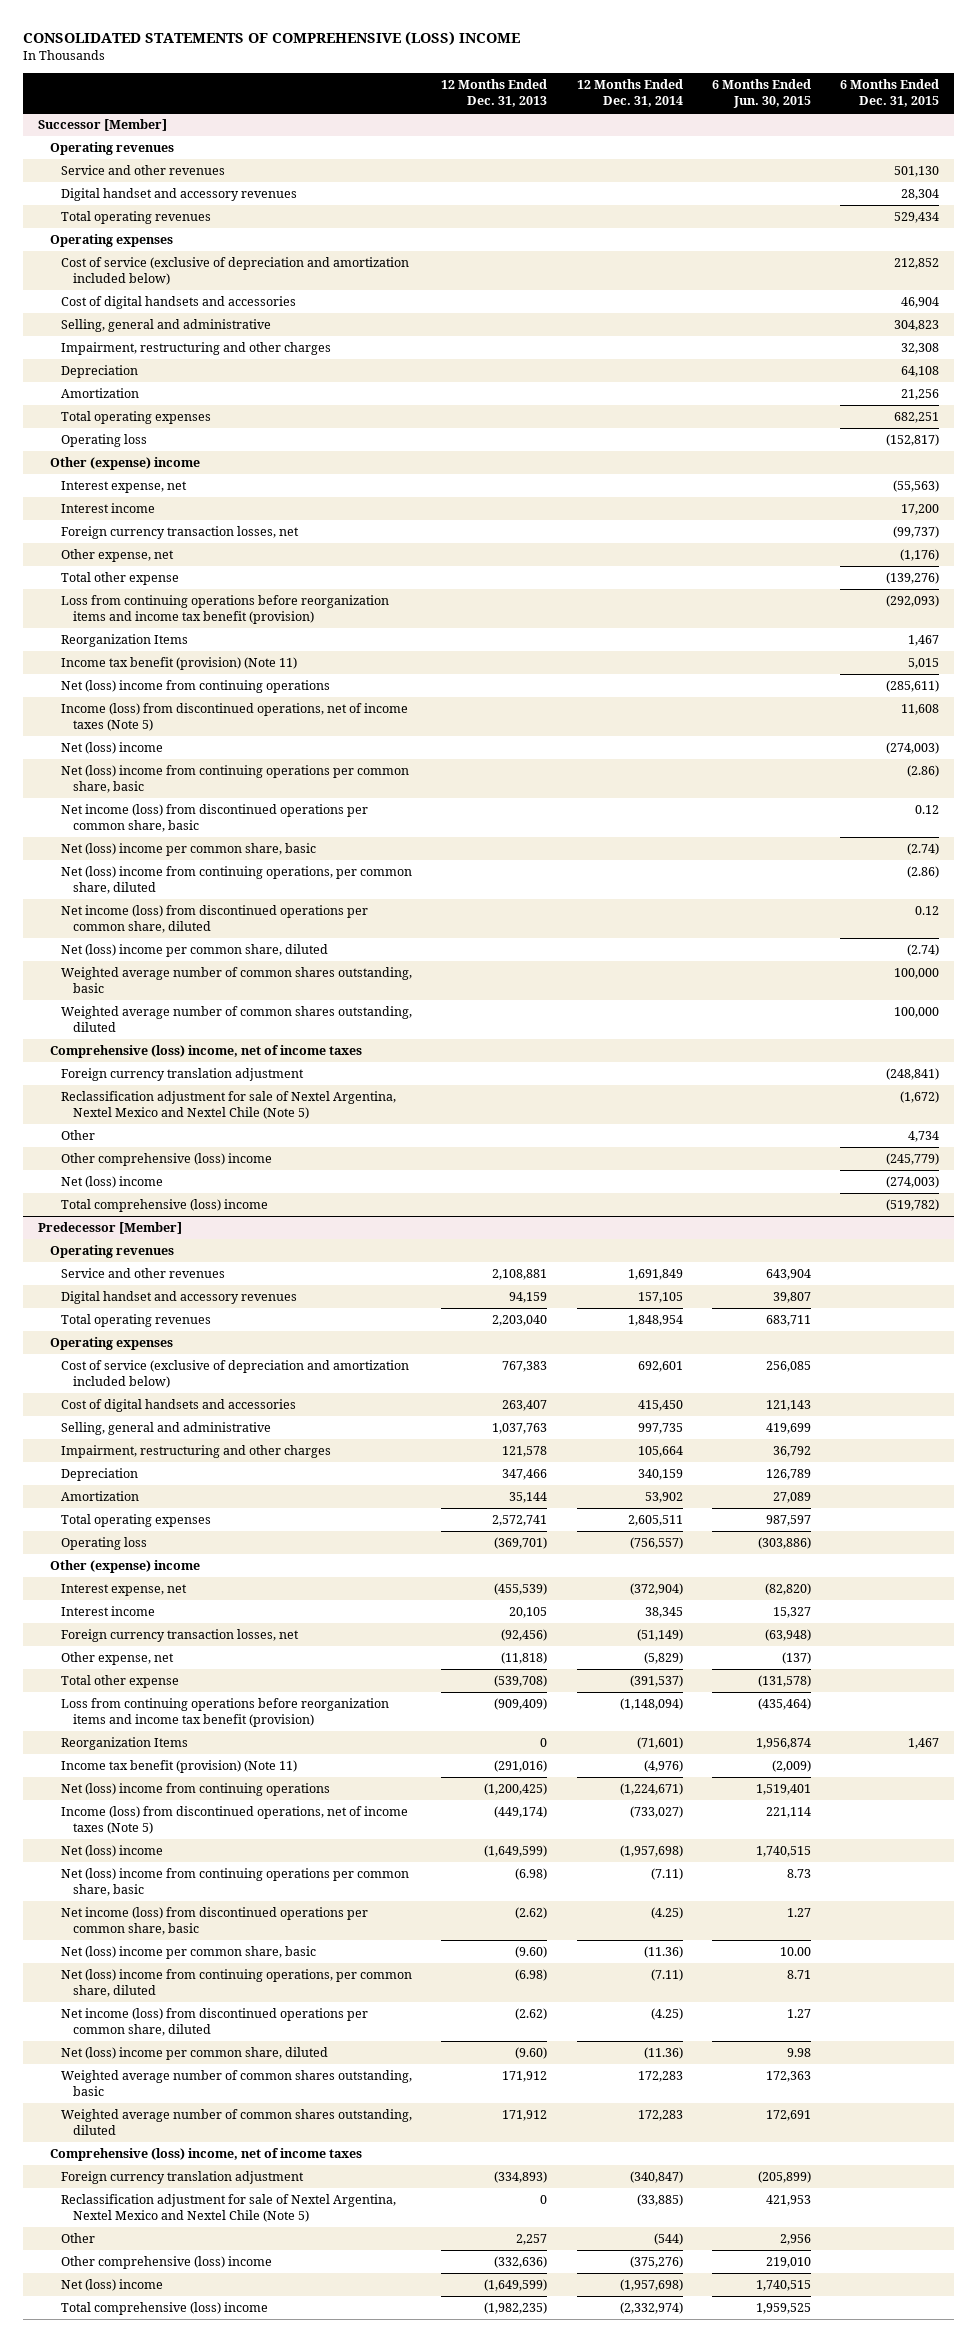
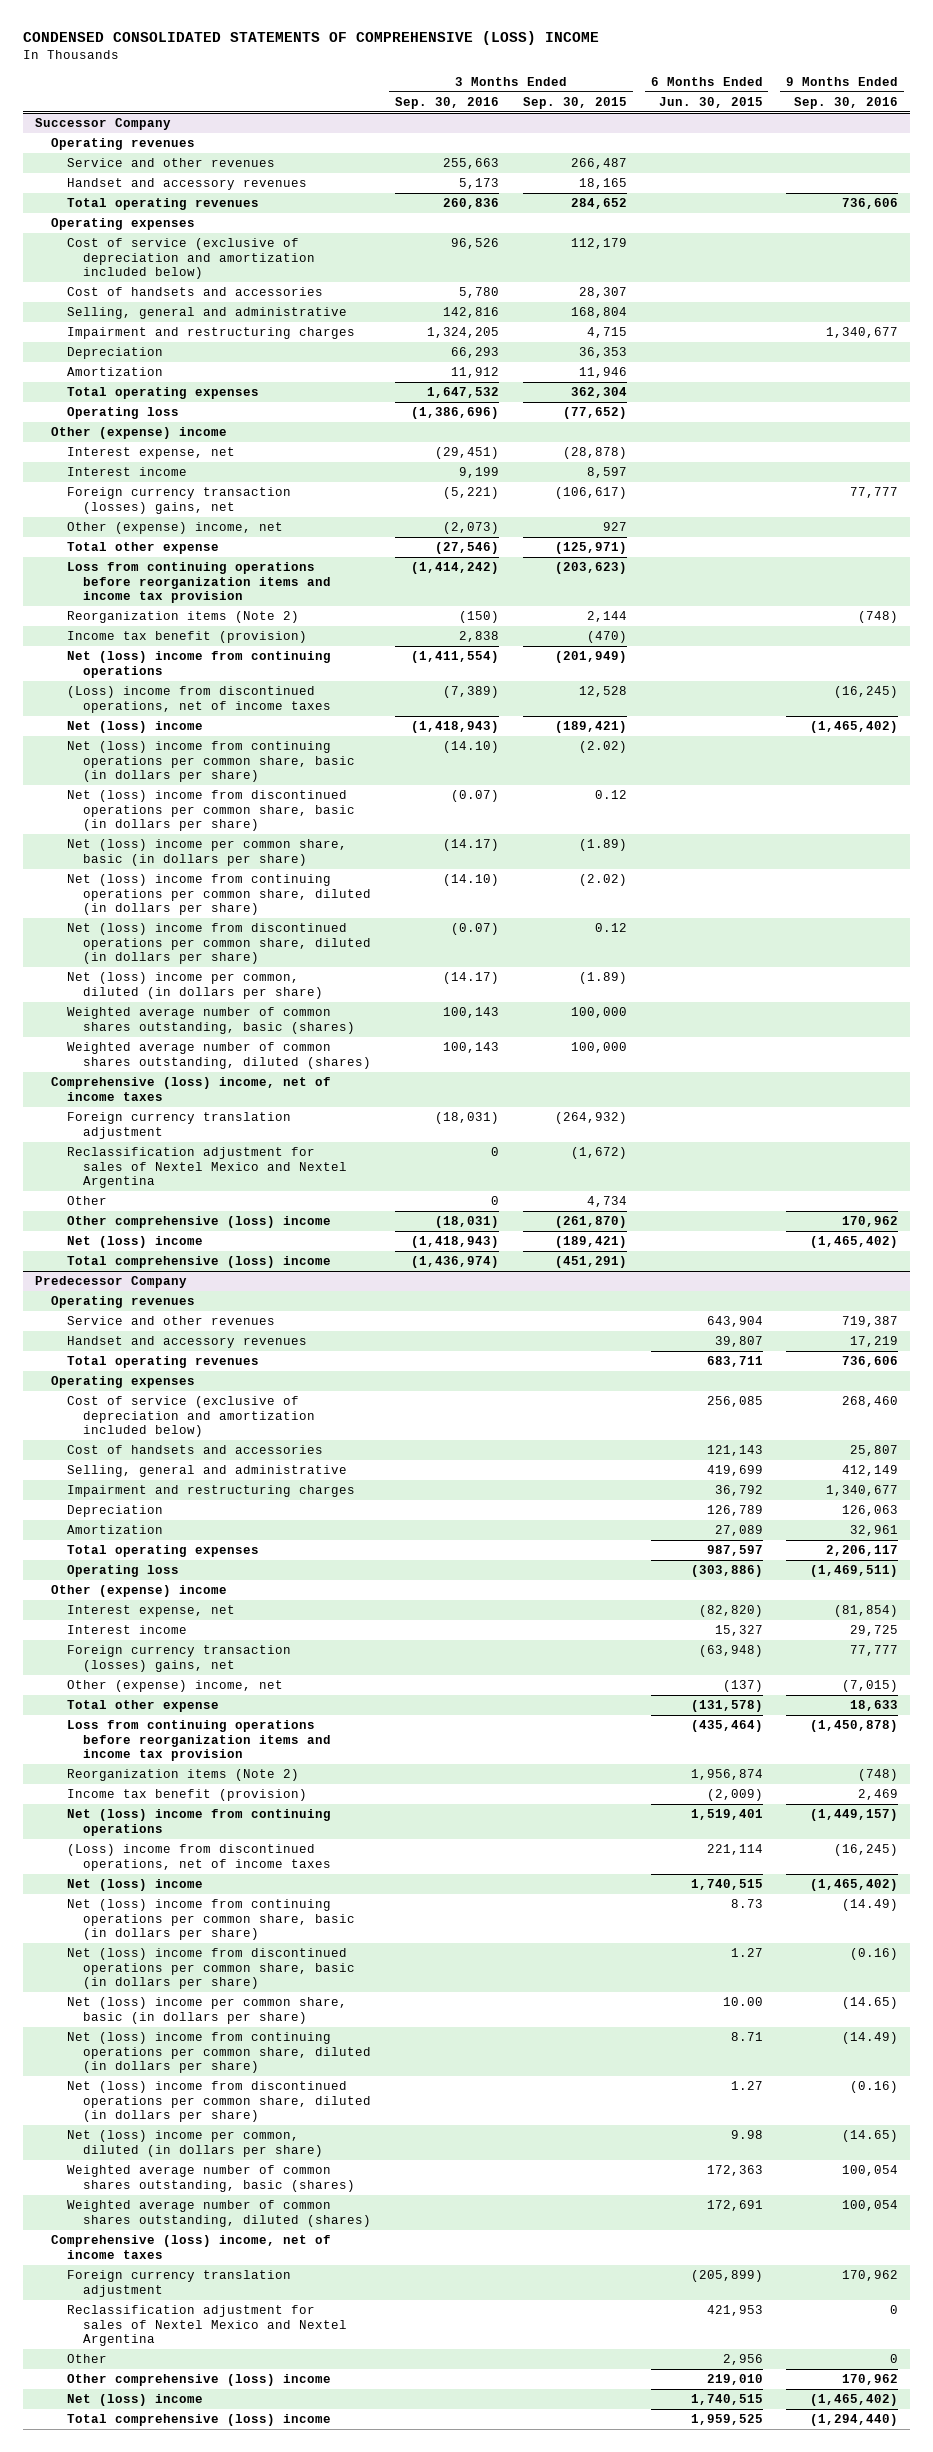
- CONSOLIDATED STATEMENTS OF COMPREHENSIVE (LOSS) INCOME
+ CONDENSED CONSOLIDATED STATEMENTS OF COMPREHENSIVE (LOSS) INCOME
- | 12 Months Ended Dec. 31, 2013 | 12 Months Ended Dec. 31, 2014 | 6 Months Ended Jun. 30, 2015 | 6 Months Ended Dec. 31, 2015
+ | 3 Months Ended Sep. 30, 2016 | 3 Months Ended Sep. 30, 2015 | 6 Months Ended Jun. 30, 2015 | 9 Months Ended Sep. 30, 2016
- Successor [Member]
+ Successor Company
- Digital handset and accessory revenues | | | | 28,304
+ Handset and accessory revenues | 5,173 | 18,165 | |
- Cost of digital handsets and accessories | | | | 46,904
+ Cost of handsets and accessories | 5,780 | 28,307 | |
- Impairment, restructuring and other charges | | | | 32,308
+ Impairment and restructuring charges | 1,324,205 | 4,715 | | 1,340,677
- Foreign currency transaction losses, net | | | | (99,737)
- Other expense, net | | | | (1,176)
+ Foreign currency transaction (losses) gains, net | (5,221) | (106,617) | | 77,777
+ Other (expense) income, net | (2,073) | 927 | |
- Loss from continuing operations before reorganization items and income tax benefit (provision) | | | | (292,093)
- Reorganization Items | | | | 1,467
- Income tax benefit (provision) (Note 11) | | | | 5,015
+ Loss from continuing operations before reorganization items and income tax provision | (1,414,242) | (203,623) | |
+ Reorganization items (Note 2) | (150) | 2,144 | | (748)
+ Income tax benefit (provision) | 2,838 | (470) | |
- Income (loss) from discontinued operations, net of income taxes (Note 5) | | | | 11,608
+ (Loss) income from discontinued operations, net of income taxes | (7,389) | 12,528 | | (16,245)
- Net (loss) income from continuing operations per common share, basic | | | | (2.86)
- Net income (loss) from discontinued operations per common share, basic | | | | 0.12
- Net (loss) income per common share, basic | | | | (2.74)
- Net (loss) income from continuing operations, per common share, diluted | | | | (2.86)
- Net income (loss) from discontinued operations per common share, diluted | | | | 0.12
- Net (loss) income per common share, diluted | | | | (2.74)
- Weighted average number of common shares outstanding, basic | | | | 100,000
- Weighted average number of common shares outstanding, diluted | | | | 100,000
+ Net (loss) income from continuing operations per common share, basic (in dollars per share) | (14.10) | (2.02) | |
+ Net (loss) income from discontinued operations per common share, basic (in dollars per share) | (0.07) | 0.12 | |
+ Net (loss) income per common share, basic (in dollars per share) | (14.17) | (1.89) | |
+ Net (loss) income from continuing operations per common share, diluted (in dollars per share) | (14.10) | (2.02) | |
+ Net (loss) income from discontinued operations per common share, diluted (in dollars per share) | (0.07) | 0.12 | |
+ Net (loss) income per common, diluted (in dollars per share) | (14.17) | (1.89) | |
+ Weighted average number of common shares outstanding, basic (shares) | 100,143 | 100,000 | |
+ Weighted average number of common shares outstanding, diluted (shares) | 100,143 | 100,000 | |
- Reclassification adjustment for sale of Nextel Argentina, Nextel Mexico and Nextel Chile (Note 5) | | | | (1,672)
+ Reclassification adjustment for sales of Nextel Mexico and Nextel Argentina | 0 | (1,672) | |
- Predecessor [Member]
+ Predecessor Company
- Digital handset and accessory revenues | 94,159 | 157,105 | 39,807 |
+ Handset and accessory revenues | | | 39,807 | 17,219
- Cost of digital handsets and accessories | 263,407 | 415,450 | 121,143 |
+ Cost of handsets and accessories | | | 121,143 | 25,807
- Impairment, restructuring and other charges | 121,578 | 105,664 | 36,792 |
+ Impairment and restructuring charges | | | 36,792 | 1,340,677
- Foreign currency transaction losses, net | (92,456) | (51,149) | (63,948) |
- Other expense, net | (11,818) | (5,829) | (137) |
+ Foreign currency transaction (losses) gains, net | | | (63,948) | 77,777
+ Other (expense) income, net | | | (137) | (7,015)
- Loss from continuing operations before reorganization items and income tax benefit (provision) | (909,409) | (1,148,094) | (435,464) |
- Reorganization Items | 0 | (71,601) | 1,956,874 | 1,467
- Income tax benefit (provision) (Note 11) | (291,016) | (4,976) | (2,009) |
+ Loss from continuing operations before reorganization items and income tax provision | | | (435,464) | (1,450,878)
+ Reorganization items (Note 2) | | | 1,956,874 | (748)
+ Income tax benefit (provision) | | | (2,009) | 2,469
- Income (loss) from discontinued operations, net of income taxes (Note 5) | (449,174) | (733,027) | 221,114 |
+ (Loss) income from discontinued operations, net of income taxes | | | 221,114 | (16,245)
- Net (loss) income from continuing operations per common share, basic | (6.98) | (7.11) | 8.73 |
- Net income (loss) from discontinued operations per common share, basic | (2.62) | (4.25) | 1.27 |
- Net (loss) income per common share, basic | (9.60) | (11.36) | 10.00 |
- Net (loss) income from continuing operations, per common share, diluted | (6.98) | (7.11) | 8.71 |
- Net income (loss) from discontinued operations per common share, diluted | (2.62) | (4.25) | 1.27 |
- Net (loss) income per common share, diluted | (9.60) | (11.36) | 9.98 |
- Weighted average number of common shares outstanding, basic | 171,912 | 172,283 | 172,363 |
- Weighted average number of common shares outstanding, diluted | 171,912 | 172,283 | 172,691 |
+ Net (loss) income from continuing operations per common share, basic (in dollars per share) | | | 8.73 | (14.49)
+ Net (loss) income from discontinued operations per common share, basic (in dollars per share) | | | 1.27 | (0.16)
+ Net (loss) income per common share, basic (in dollars per share) | | | 10.00 | (14.65)
+ Net (loss) income from continuing operations per common share, diluted (in dollars per share) | | | 8.71 | (14.49)
+ Net (loss) income from discontinued operations per common share, diluted (in dollars per share) | | | 1.27 | (0.16)
+ Net (loss) income per common, diluted (in dollars per share) | | | 9.98 | (14.65)
+ Weighted average number of common shares outstanding, basic (shares) | | | 172,363 | 100,054
+ Weighted average number of common shares outstanding, diluted (shares) | | | 172,691 | 100,054
- Reclassification adjustment for sale of Nextel Argentina, Nextel Mexico and Nextel Chile (Note 5) | 0 | (33,885) | 421,953 |
+ Reclassification adjustment for sales of Nextel Mexico and Nextel Argentina | | | 421,953 | 0

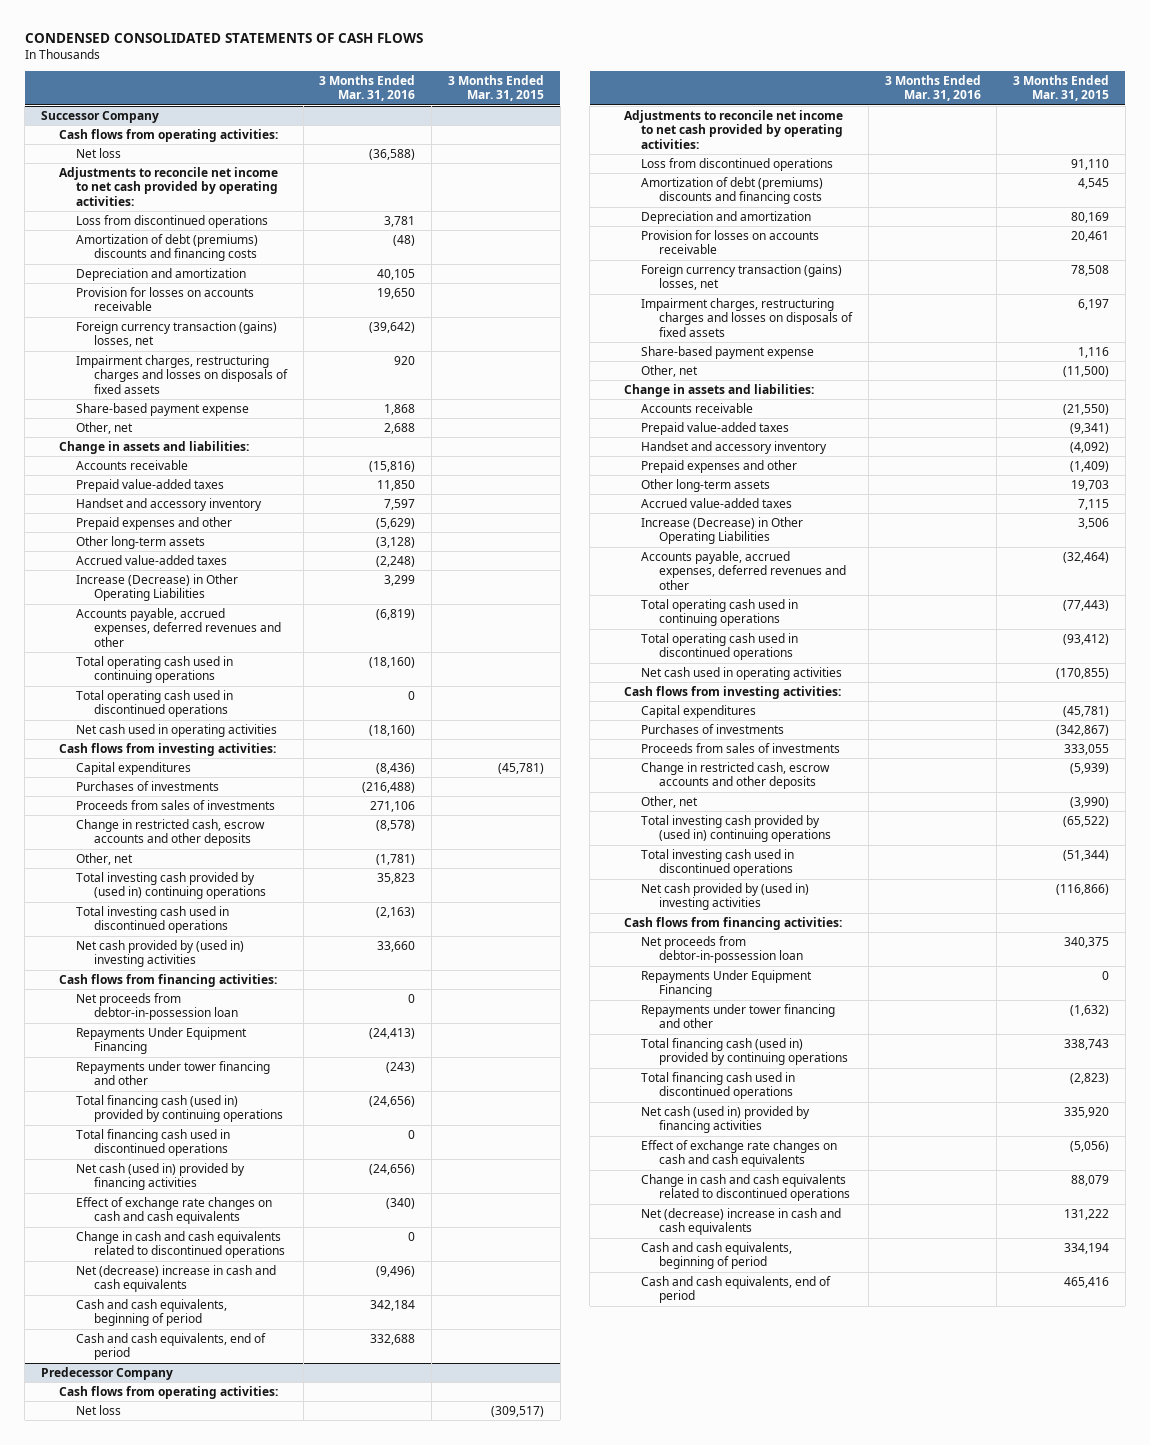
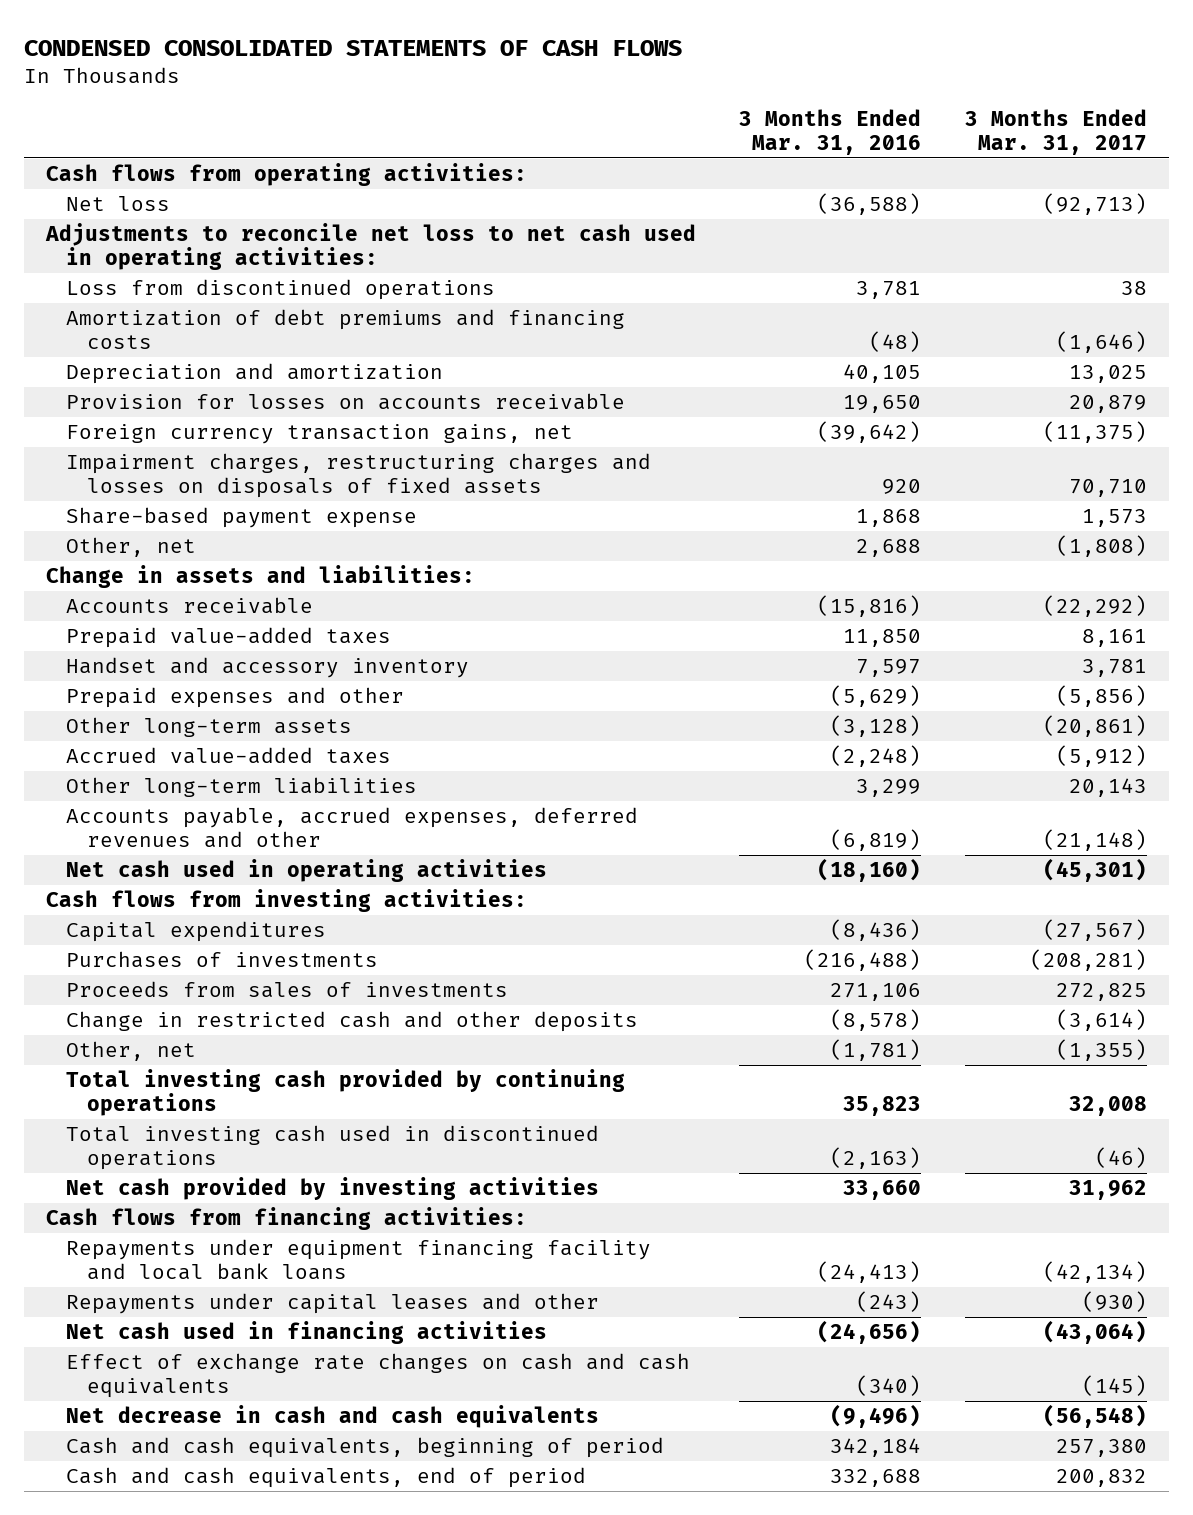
- | 3 Months Ended Mar. 31, 2016 | 3 Months Ended Mar. 31, 2015
+ | 3 Months Ended Mar. 31, 2016 | 3 Months Ended Mar. 31, 2017
- Successor Company
- Adjustments to reconcile net income to net cash provided by operating activities:
+ Adjustments to reconcile net loss to net cash used in operating activities:
- Amortization of debt (premiums) discounts and financing costs | (48) |
+ Amortization of debt premiums and financing costs | (48) | (1,646)
- Foreign currency transaction (gains) losses, net | (39,642) |
+ Foreign currency transaction gains, net | (39,642) | (11,375)
- Increase (Decrease) in Other Operating Liabilities | 3,299 |
+ Other long-term liabilities | 3,299 | 20,143
- Total operating cash used in continuing operations | (18,160) |
- Total operating cash used in discontinued operations | 0 |
- Change in restricted cash, escrow accounts and other deposits | (8,578) |
+ Change in restricted cash and other deposits | (8,578) | (3,614)
- Total investing cash provided by (used in) continuing operations | 35,823 |
+ Total investing cash provided by continuing operations | 35,823 | 32,008
- Net cash provided by (used in) investing activities | 33,660 |
+ Net cash provided by investing activities | 33,660 | 31,962
- Net proceeds from debtor-in-possession loan | 0 |
- Repayments Under Equipment Financing | (24,413) |
- Repayments under tower financing and other | (243) |
- Total financing cash (used in) provided by continuing operations | (24,656) |
- Total financing cash used in discontinued operations | 0 |
- Net cash (used in) provided by financing activities | (24,656) |
+ Repayments under equipment financing facility and local bank loans | (24,413) | (42,134)
+ Repayments under capital leases and other | (243) | (930)
+ Net cash used in financing activities | (24,656) | (43,064)
- Change in cash and cash equivalents related to discontinued operations | 0 |
- Net (decrease) increase in cash and cash equivalents | (9,496) |
+ Net decrease in cash and cash equivalents | (9,496) | (56,548)
- Predecessor Company
- Cash flows from operating activities:
- Net loss | | (309,517)
- Adjustments to reconcile net income to net cash provided by operating activities:
- Loss from discontinued operations | | 91,110
- Amortization of debt (premiums) discounts and financing costs | | 4,545
- Depreciation and amortization | | 80,169
- Provision for losses on accounts receivable | | 20,461
- Foreign currency transaction (gains) losses, net | | 78,508
- Impairment charges, restructuring charges and losses on disposals of fixed assets | | 6,197
- Share-based payment expense | | 1,116
- Other, net | | (11,500)
- Change in assets and liabilities:
- Accounts receivable | | (21,550)
- Prepaid value-added taxes | | (9,341)
- Handset and accessory inventory | | (4,092)
- Prepaid expenses and other | | (1,409)
- Other long-term assets | | 19,703
- Accrued value-added taxes | | 7,115
- Increase (Decrease) in Other Operating Liabilities | | 3,506
- Accounts payable, accrued expenses, deferred revenues and other | | (32,464)
- Total operating cash used in continuing operations | | (77,443)
- Total operating cash used in discontinued operations | | (93,412)
- Net cash used in operating activities | | (170,855)
- Cash flows from investing activities:
- Capital expenditures | | (45,781)
- Purchases of investments | | (342,867)
- Proceeds from sales of investments | | 333,055
- Change in restricted cash, escrow accounts and other deposits | | (5,939)
- Other, net | | (3,990)
- Total investing cash provided by (used in) continuing operations | | (65,522)
- Total investing cash used in discontinued operations | | (51,344)
- Net cash provided by (used in) investing activities | | (116,866)
- Cash flows from financing activities:
- Net proceeds from debtor-in-possession loan | | 340,375
- Repayments Under Equipment Financing | | 0
- Repayments under tower financing and other | | (1,632)
- Total financing cash (used in) provided by continuing operations | | 338,743
- Total financing cash used in discontinued operations | | (2,823)
- Net cash (used in) provided by financing activities | | 335,920
- Effect of exchange rate changes on cash and cash equivalents | | (5,056)
- Change in cash and cash equivalents related to discontinued operations | | 88,079
- Net (decrease) increase in cash and cash equivalents | | 131,222
- Cash and cash equivalents, beginning of period | | 334,194
- Cash and cash equivalents, end of period | | 465,416

